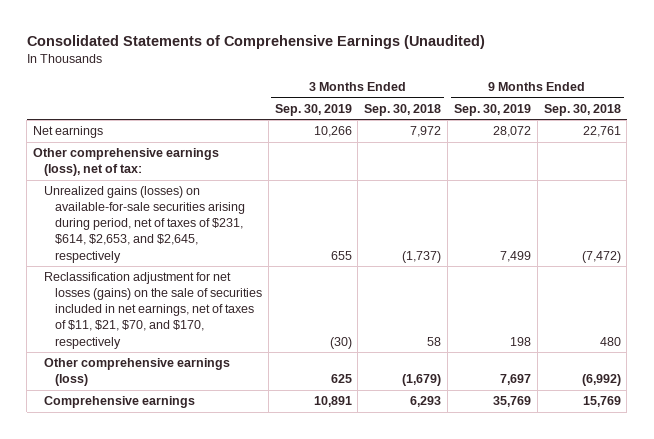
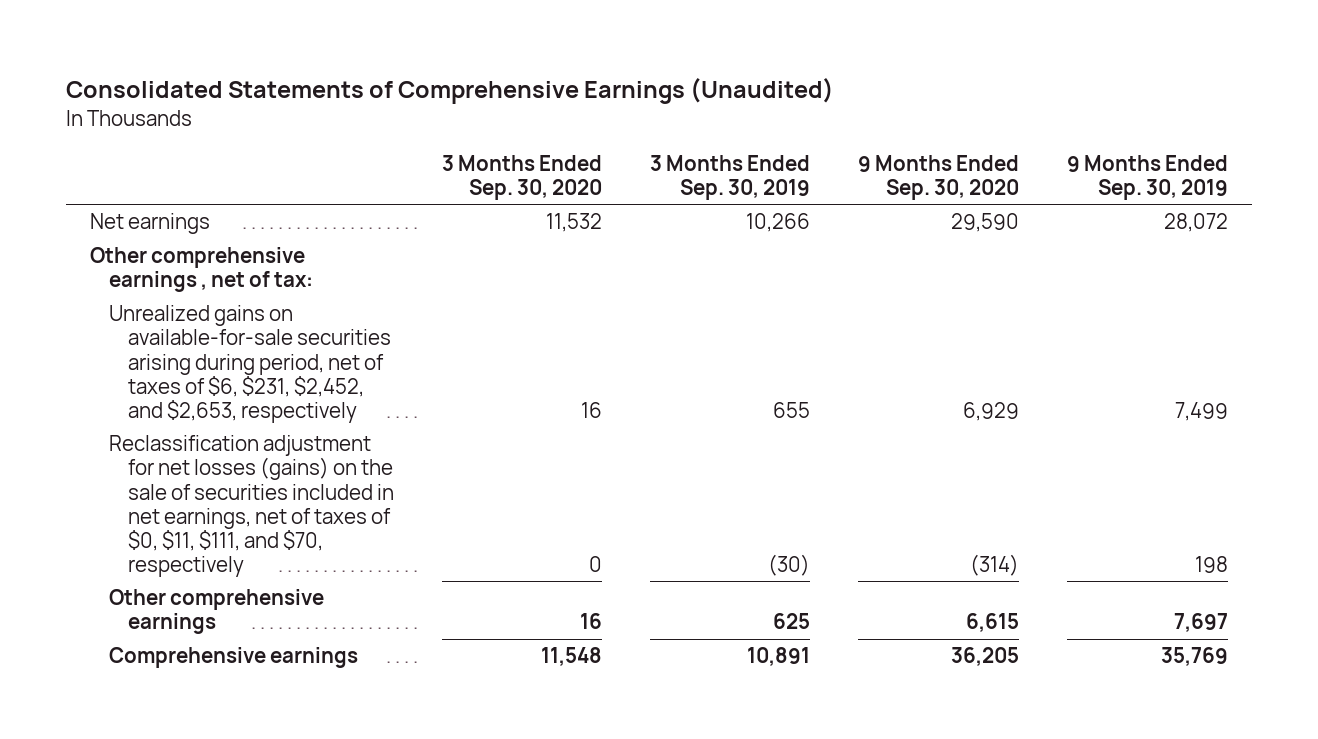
- | 3 Months Ended Sep. 30, 2019 | 3 Months Ended Sep. 30, 2018 | 9 Months Ended Sep. 30, 2019 | 9 Months Ended Sep. 30, 2018
+ | 3 Months Ended Sep. 30, 2020 | 3 Months Ended Sep. 30, 2019 | 9 Months Ended Sep. 30, 2020 | 9 Months Ended Sep. 30, 2019
- Other comprehensive earnings (loss), net of tax:
- Unrealized gains (losses) on available-for-sale securities arising during period, net of taxes of $231, $614, $2,653, and $2,645, respectively | 655 | (1,737) | 7,499 | (7,472)
- Reclassification adjustment for net losses (gains) on the sale of securities included in net earnings, net of taxes of $11, $21, $70, and $170, respectively | (30) | 58 | 198 | 480
- Other comprehensive earnings (loss) | 625 | (1,679) | 7,697 | (6,992)
+ Other comprehensive earnings , net of tax:
+ Unrealized gains on available-for-sale securities arising during period, net of taxes of $6, $231, $2,452, and $2,653, respectively | 16 | 655 | 6,929 | 7,499
+ Reclassification adjustment for net losses (gains) on the sale of securities included in net earnings, net of taxes of $0, $11, $111, and $70, respectively | 0 | (30) | (314) | 198
+ Other comprehensive earnings | 16 | 625 | 6,615 | 7,697

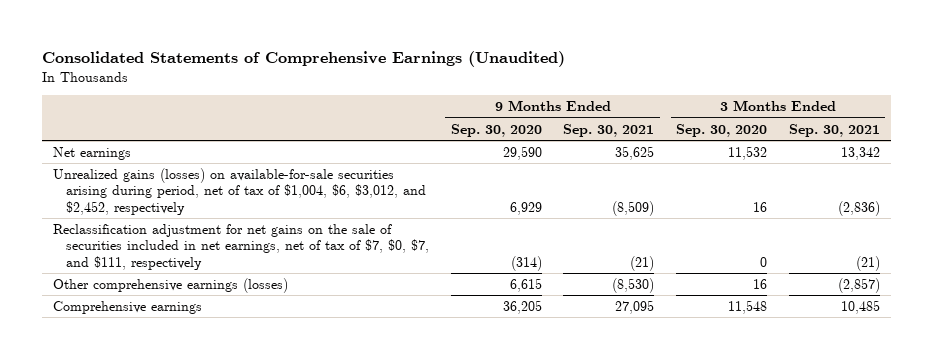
- | 3 Months Ended Sep. 30, 2020 | 3 Months Ended Sep. 30, 2019 | 9 Months Ended Sep. 30, 2020 | 9 Months Ended Sep. 30, 2019
+ | 9 Months Ended Sep. 30, 2020 | 9 Months Ended Sep. 30, 2021 | 3 Months Ended Sep. 30, 2020 | 3 Months Ended Sep. 30, 2021
- Other comprehensive earnings , net of tax:
- Unrealized gains on available-for-sale securities arising during period, net of taxes of $6, $231, $2,452, and $2,653, respectively | 16 | 655 | 6,929 | 7,499
- Reclassification adjustment for net losses (gains) on the sale of securities included in net earnings, net of taxes of $0, $11, $111, and $70, respectively | 0 | (30) | (314) | 198
- Other comprehensive earnings | 16 | 625 | 6,615 | 7,697
+ Unrealized gains (losses) on available-for-sale securities arising during period, net of tax of $1,004, $6, $3,012, and $2,452, respectively | 6,929 | (8,509) | 16 | (2,836)
+ Reclassification adjustment for net gains on the sale of securities included in net earnings, net of tax of $7, $0, $7, and $111, respectively | (314) | (21) | 0 | (21)
+ Other comprehensive earnings (losses) | 6,615 | (8,530) | 16 | (2,857)

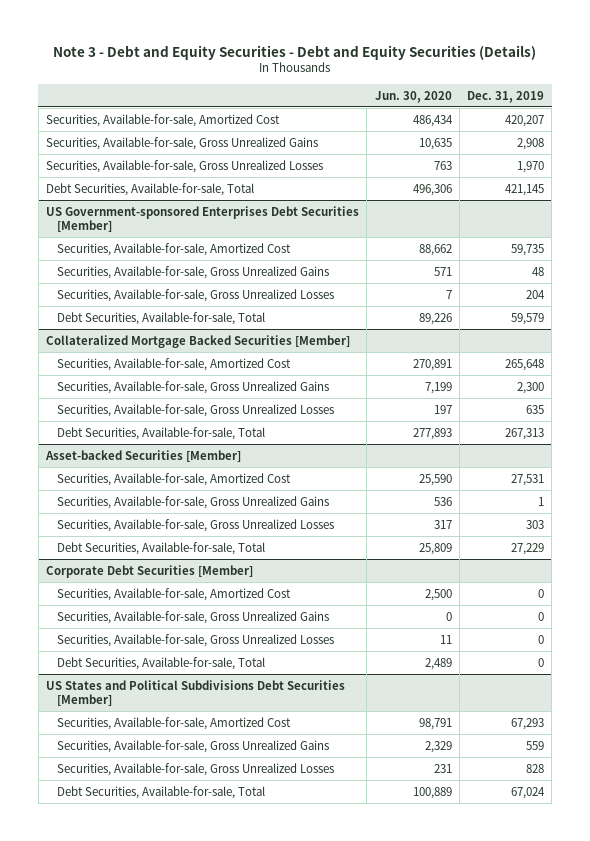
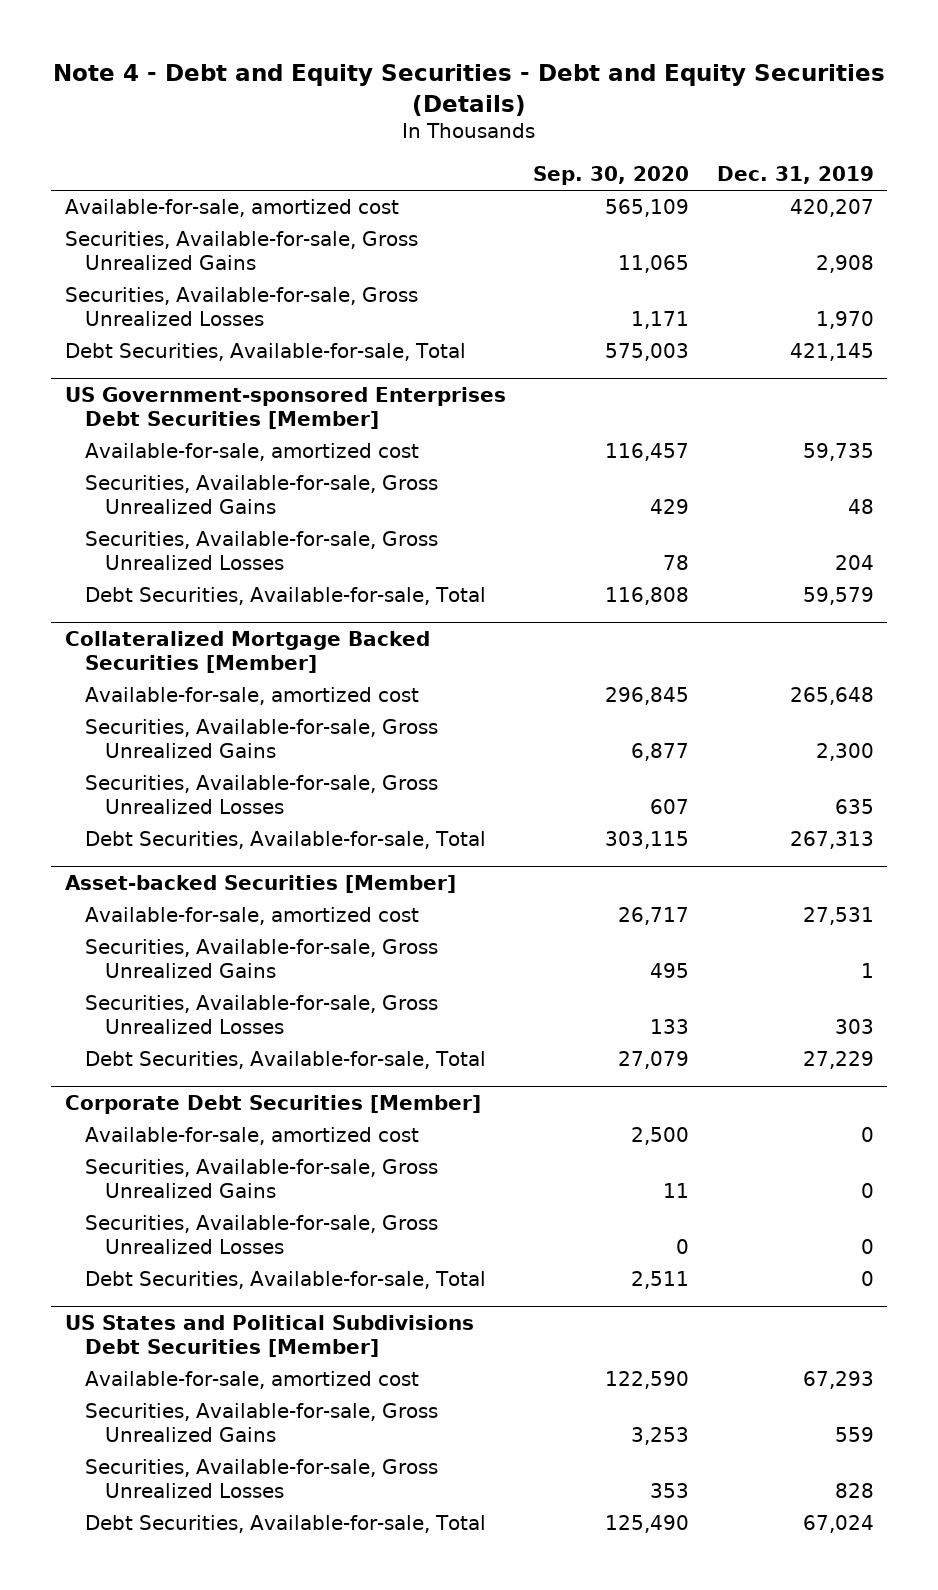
- Note 3 - Debt and Equity Securities - Debt and Equity Securities (Details)
+ Note 4 - Debt and Equity Securities - Debt and Equity Securities (Details)
- | Jun. 30, 2020 | Dec. 31, 2019
+ | Sep. 30, 2020 | Dec. 31, 2019
- Securities, Available-for-sale, Amortized Cost | 486,434 | 420,207
+ Available-for-sale, amortized cost | 565,109 | 420,207
@ US Government-sponsored Enterprises Debt Securities [Member]
- Securities, Available-for-sale, Amortized Cost | 88,662 | 59,735
+ Available-for-sale, amortized cost | 116,457 | 59,735
@ Collateralized Mortgage Backed Securities [Member]
- Securities, Available-for-sale, Amortized Cost | 270,891 | 265,648
+ Available-for-sale, amortized cost | 296,845 | 265,648
@ Asset-backed Securities [Member]
- Securities, Available-for-sale, Amortized Cost | 25,590 | 27,531
+ Available-for-sale, amortized cost | 26,717 | 27,531
@ Corporate Debt Securities [Member]
- Securities, Available-for-sale, Amortized Cost | 2,500 | 0
+ Available-for-sale, amortized cost | 2,500 | 0
@ US States and Political Subdivisions Debt Securities [Member]
- Securities, Available-for-sale, Amortized Cost | 98,791 | 67,293
+ Available-for-sale, amortized cost | 122,590 | 67,293

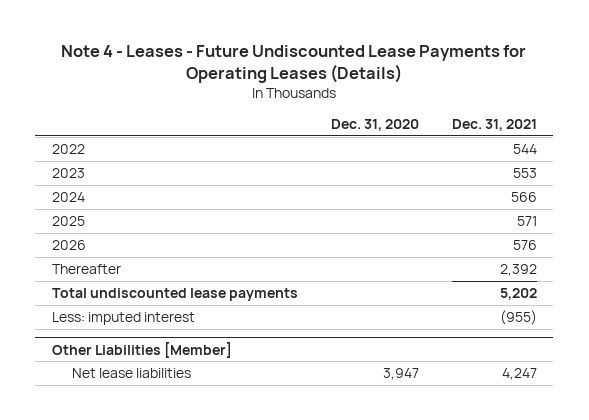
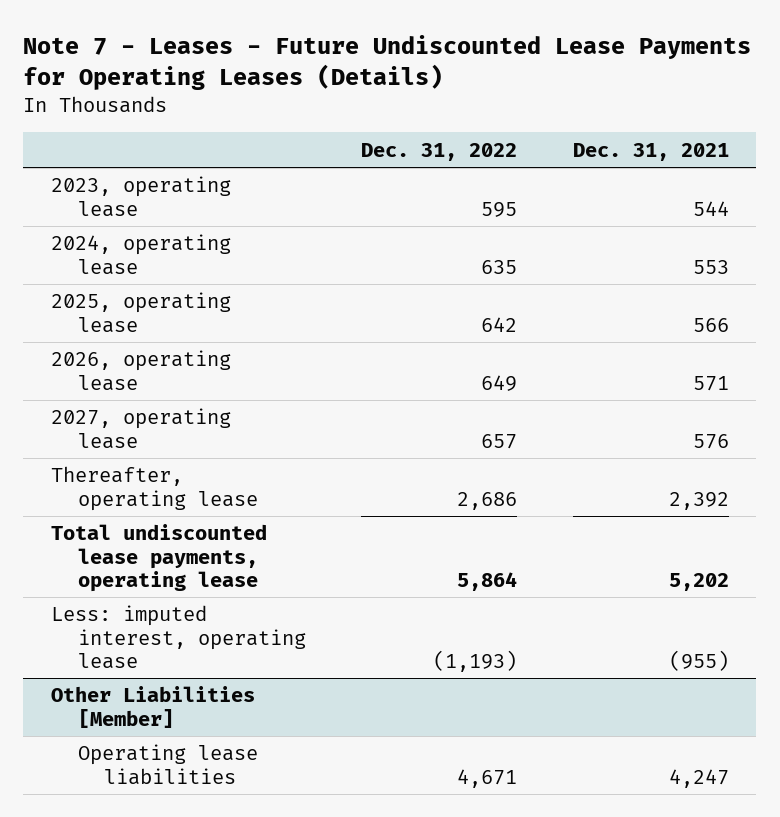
- Note 4 - Leases - Future Undiscounted Lease Payments for Operating Leases (Details)
+ Note 7 - Leases - Future Undiscounted Lease Payments for Operating Leases (Details)
- | Dec. 31, 2020 | Dec. 31, 2021
+ | Dec. 31, 2022 | Dec. 31, 2021
- 2022 | | 544
- 2023 | | 553
- 2024 | | 566
- 2025 | | 571
- 2026 | | 576
- Thereafter | | 2,392
- Total undiscounted lease payments | | 5,202
- Less: imputed interest | | (955)
+ 2023, operating lease | 595 | 544
+ 2024, operating lease | 635 | 553
+ 2025, operating lease | 642 | 566
+ 2026, operating lease | 649 | 571
+ 2027, operating lease | 657 | 576
+ Thereafter, operating lease | 2,686 | 2,392
+ Total undiscounted lease payments, operating lease | 5,864 | 5,202
+ Less: imputed interest, operating lease | (1,193) | (955)
@ Other Liabilities [Member]
- Net lease liabilities | 3,947 | 4,247
+ Operating lease liabilities | 4,671 | 4,247

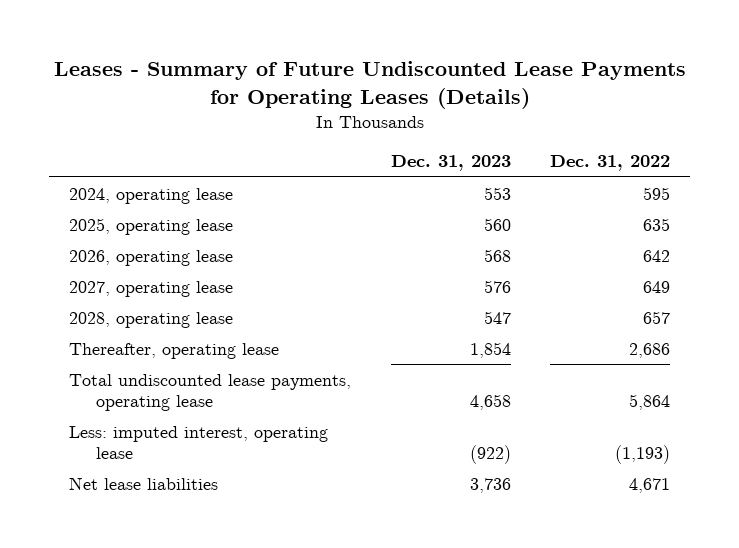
- Note 7 - Leases - Future Undiscounted Lease Payments for Operating Leases (Details)
+ Leases - Summary of Future Undiscounted Lease Payments for Operating Leases (Details)
- | Dec. 31, 2022 | Dec. 31, 2021
+ | Dec. 31, 2023 | Dec. 31, 2022
- 2023, operating lease | 595 | 544
- 2024, operating lease | 635 | 553
- 2025, operating lease | 642 | 566
- 2026, operating lease | 649 | 571
- 2027, operating lease | 657 | 576
+ 2024, operating lease | 553 | 595
+ 2025, operating lease | 560 | 635
+ 2026, operating lease | 568 | 642
+ 2027, operating lease | 576 | 649
+ 2028, operating lease | 547 | 657
- Other Liabilities [Member]
- Operating lease liabilities | 4,671 | 4,247
+ Net lease liabilities | 3,736 | 4,671

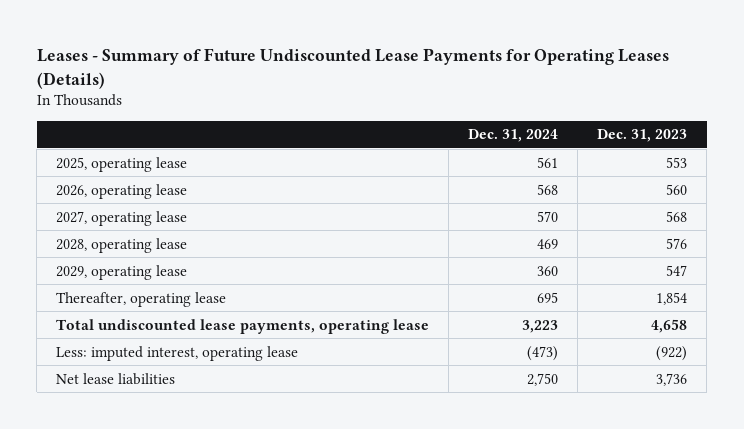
- | Dec. 31, 2023 | Dec. 31, 2022
+ | Dec. 31, 2024 | Dec. 31, 2023
- 2024, operating lease | 553 | 595
- 2025, operating lease | 560 | 635
- 2026, operating lease | 568 | 642
- 2027, operating lease | 576 | 649
- 2028, operating lease | 547 | 657
+ 2025, operating lease | 561 | 553
+ 2026, operating lease | 568 | 560
+ 2027, operating lease | 570 | 568
+ 2028, operating lease | 469 | 576
+ 2029, operating lease | 360 | 547

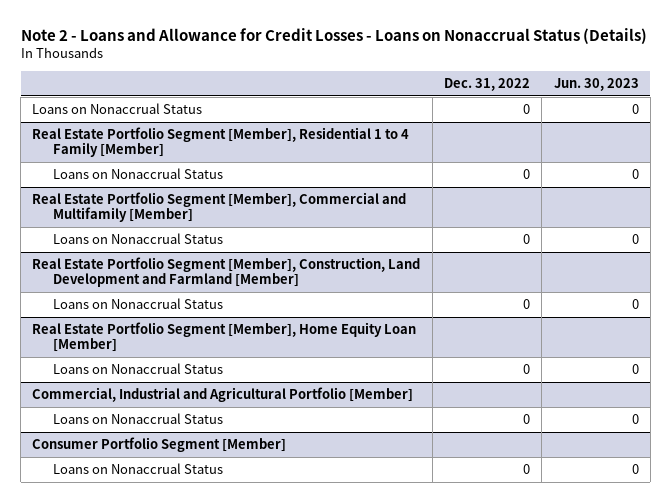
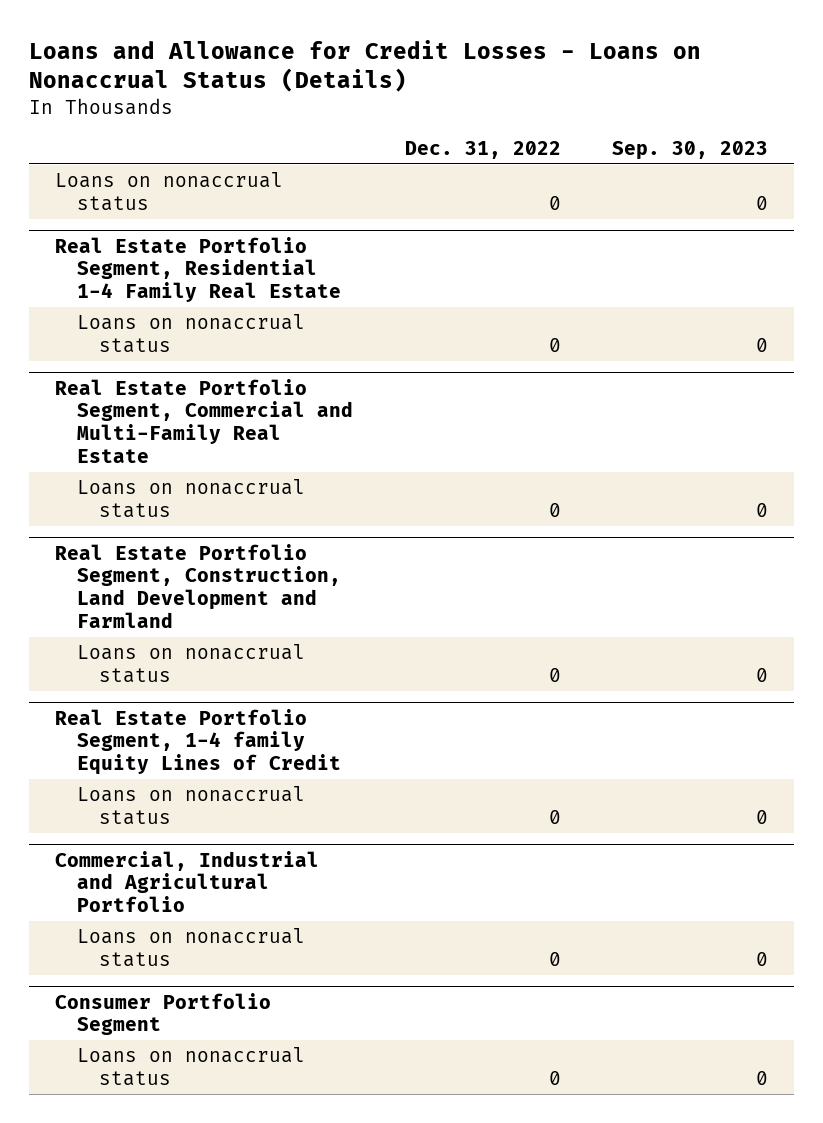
- Note 2 - Loans and Allowance for Credit Losses - Loans on Nonaccrual Status (Details)
+ Loans and Allowance for Credit Losses - Loans on Nonaccrual Status (Details)
- | Dec. 31, 2022 | Jun. 30, 2023
+ | Dec. 31, 2022 | Sep. 30, 2023
- Loans on Nonaccrual Status | 0 | 0
- Real Estate Portfolio Segment [Member], Residential 1 to 4 Family [Member]
- Loans on Nonaccrual Status | 0 | 0
- Real Estate Portfolio Segment [Member], Commercial and Multifamily [Member]
- Loans on Nonaccrual Status | 0 | 0
- Real Estate Portfolio Segment [Member], Construction, Land Development and Farmland [Member]
- Loans on Nonaccrual Status | 0 | 0
- Real Estate Portfolio Segment [Member], Home Equity Loan [Member]
- Loans on Nonaccrual Status | 0 | 0
- Commercial, Industrial and Agricultural Portfolio [Member]
- Loans on Nonaccrual Status | 0 | 0
- Consumer Portfolio Segment [Member]
- Loans on Nonaccrual Status | 0 | 0
+ Loans on nonaccrual status | 0 | 0
+ Real Estate Portfolio Segment, Residential 1-4 Family Real Estate
+ Loans on nonaccrual status | 0 | 0
+ Real Estate Portfolio Segment, Commercial and Multi-Family Real Estate
+ Loans on nonaccrual status | 0 | 0
+ Real Estate Portfolio Segment, Construction, Land Development and Farmland
+ Loans on nonaccrual status | 0 | 0
+ Real Estate Portfolio Segment, 1-4 family Equity Lines of Credit
+ Loans on nonaccrual status | 0 | 0
+ Commercial, Industrial and Agricultural Portfolio
+ Loans on nonaccrual status | 0 | 0
+ Consumer Portfolio Segment
+ Loans on nonaccrual status | 0 | 0

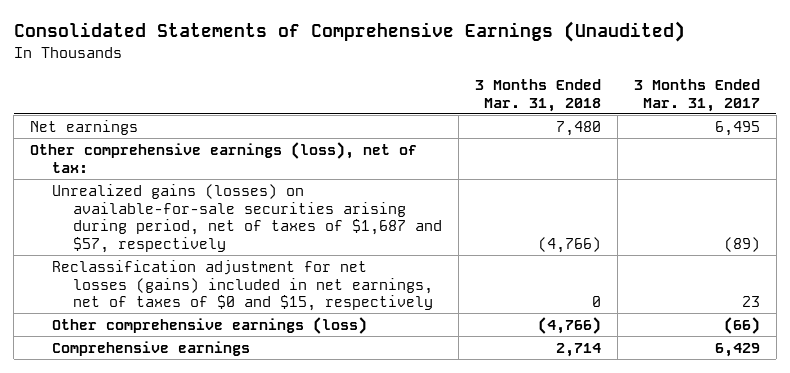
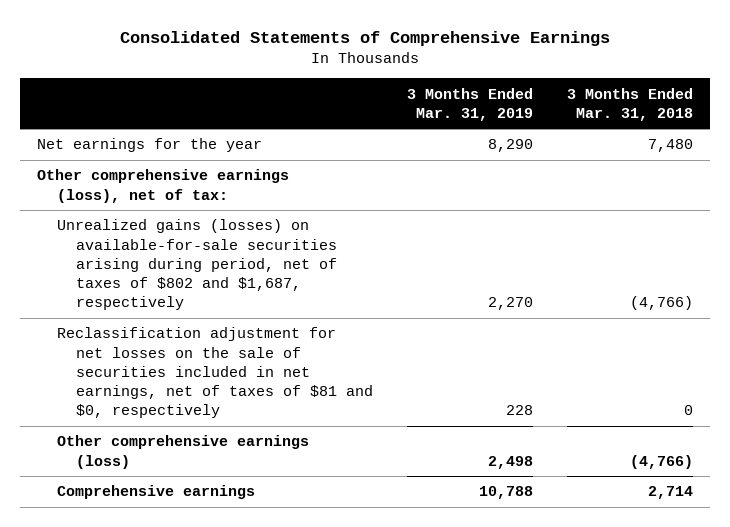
- Consolidated Statements of Comprehensive Earnings (Unaudited)
+ Consolidated Statements of Comprehensive Earnings
- | 3 Months Ended Mar. 31, 2018 | 3 Months Ended Mar. 31, 2017
+ | 3 Months Ended Mar. 31, 2019 | 3 Months Ended Mar. 31, 2018
- Net earnings | 7,480 | 6,495
+ Net earnings for the year | 8,290 | 7,480
- Unrealized gains (losses) on available-for-sale securities arising during period, net of taxes of $1,687 and $57, respectively | (4,766) | (89)
- Reclassification adjustment for net losses (gains) included in net earnings, net of taxes of $0 and $15, respectively | 0 | 23
+ Unrealized gains (losses) on available-for-sale securities arising during period, net of taxes of $802 and $1,687, respectively | 2,270 | (4,766)
+ Reclassification adjustment for net losses on the sale of securities included in net earnings, net of taxes of $81 and $0, respectively | 228 | 0

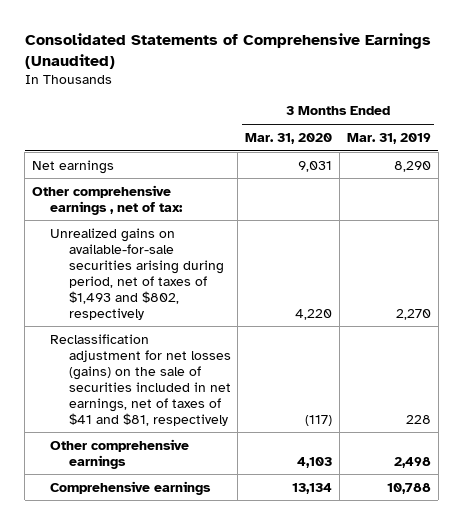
- Consolidated Statements of Comprehensive Earnings
+ Consolidated Statements of Comprehensive Earnings (Unaudited)
- | 3 Months Ended Mar. 31, 2019 | 3 Months Ended Mar. 31, 2018
+ | 3 Months Ended Mar. 31, 2020 | 3 Months Ended Mar. 31, 2019
- Net earnings for the year | 8,290 | 7,480
- Other comprehensive earnings (loss), net of tax:
- Unrealized gains (losses) on available-for-sale securities arising during period, net of taxes of $802 and $1,687, respectively | 2,270 | (4,766)
- Reclassification adjustment for net losses on the sale of securities included in net earnings, net of taxes of $81 and $0, respectively | 228 | 0
- Other comprehensive earnings (loss) | 2,498 | (4,766)
+ Net earnings | 9,031 | 8,290
+ Other comprehensive earnings , net of tax:
+ Unrealized gains on available-for-sale securities arising during period, net of taxes of $1,493 and $802, respectively | 4,220 | 2,270
+ Reclassification adjustment for net losses (gains) on the sale of securities included in net earnings, net of taxes of $41 and $81, respectively | (117) | 228
+ Other comprehensive earnings | 4,103 | 2,498

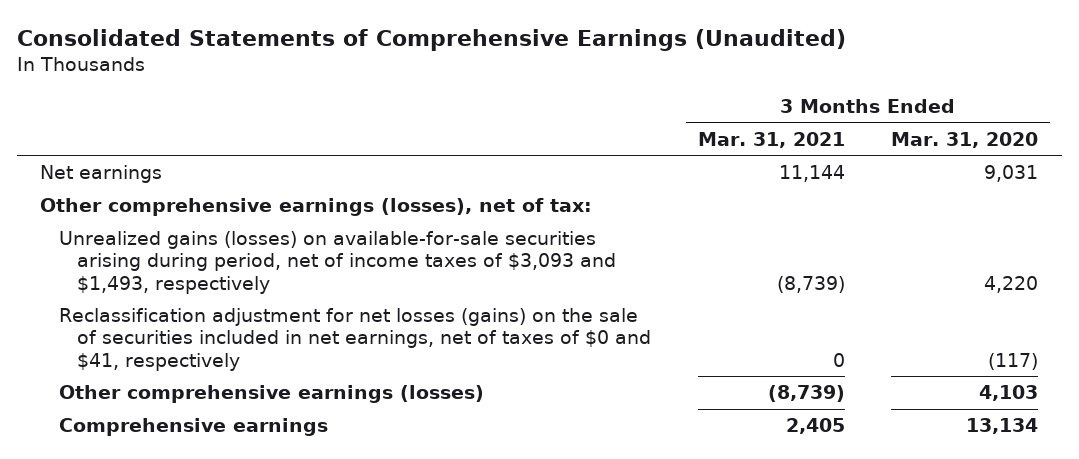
- | 3 Months Ended Mar. 31, 2020 | 3 Months Ended Mar. 31, 2019
+ | 3 Months Ended Mar. 31, 2021 | 3 Months Ended Mar. 31, 2020
- Other comprehensive earnings , net of tax:
- Unrealized gains on available-for-sale securities arising during period, net of taxes of $1,493 and $802, respectively | 4,220 | 2,270
- Reclassification adjustment for net losses (gains) on the sale of securities included in net earnings, net of taxes of $41 and $81, respectively | (117) | 228
- Other comprehensive earnings | 4,103 | 2,498
+ Other comprehensive earnings (losses), net of tax:
+ Unrealized gains (losses) on available-for-sale securities arising during period, net of income taxes of $3,093 and $1,493, respectively | (8,739) | 4,220
+ Reclassification adjustment for net losses (gains) on the sale of securities included in net earnings, net of taxes of $0 and $41, respectively | 0 | (117)
+ Other comprehensive earnings (losses) | (8,739) | 4,103

